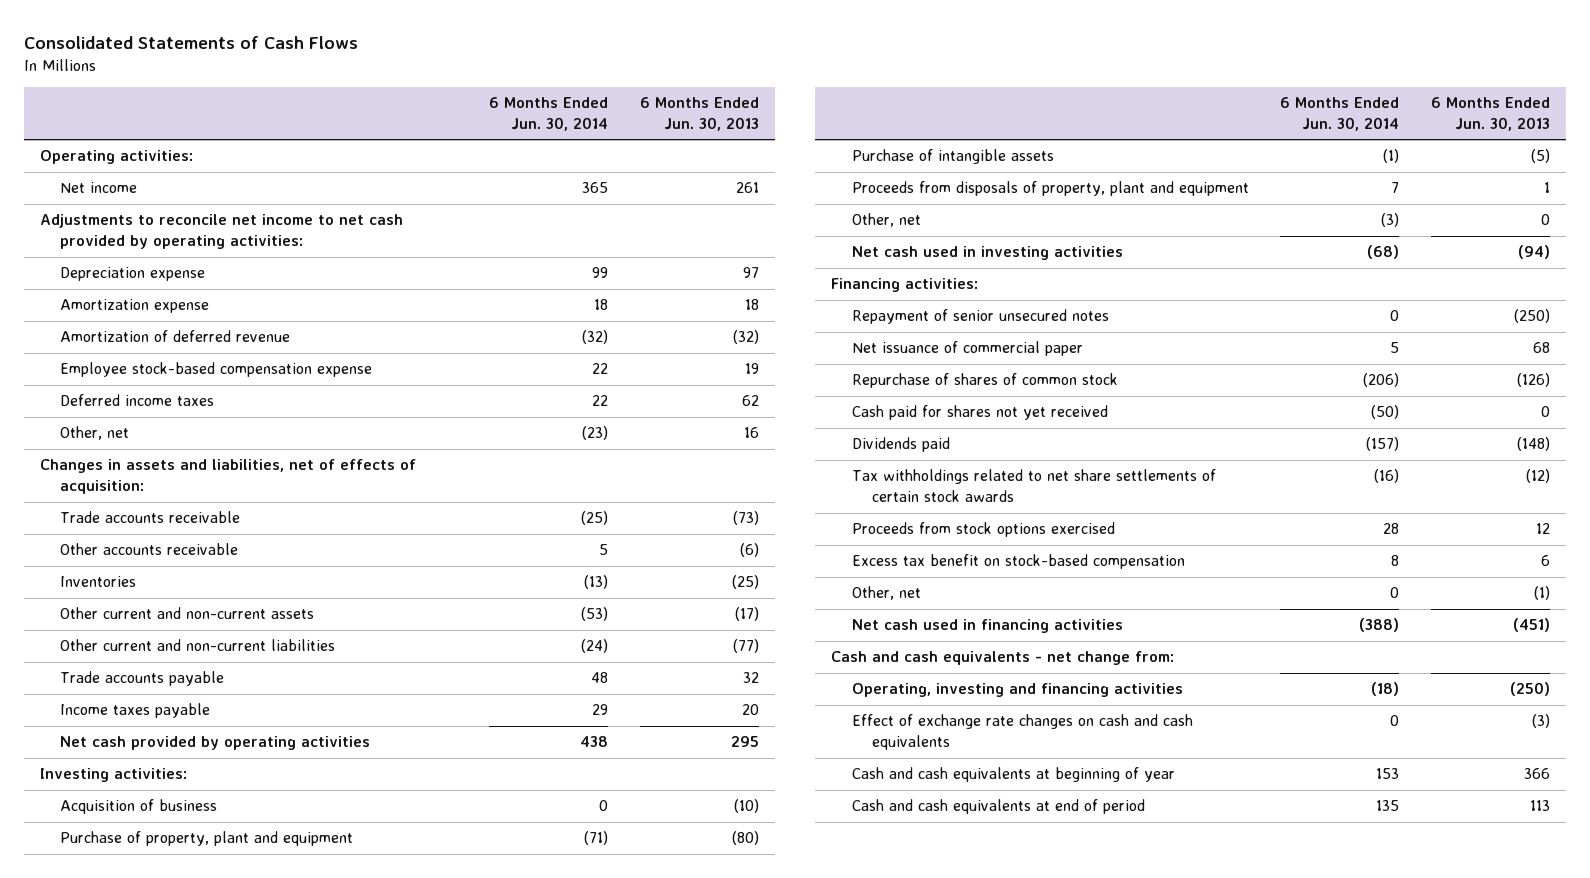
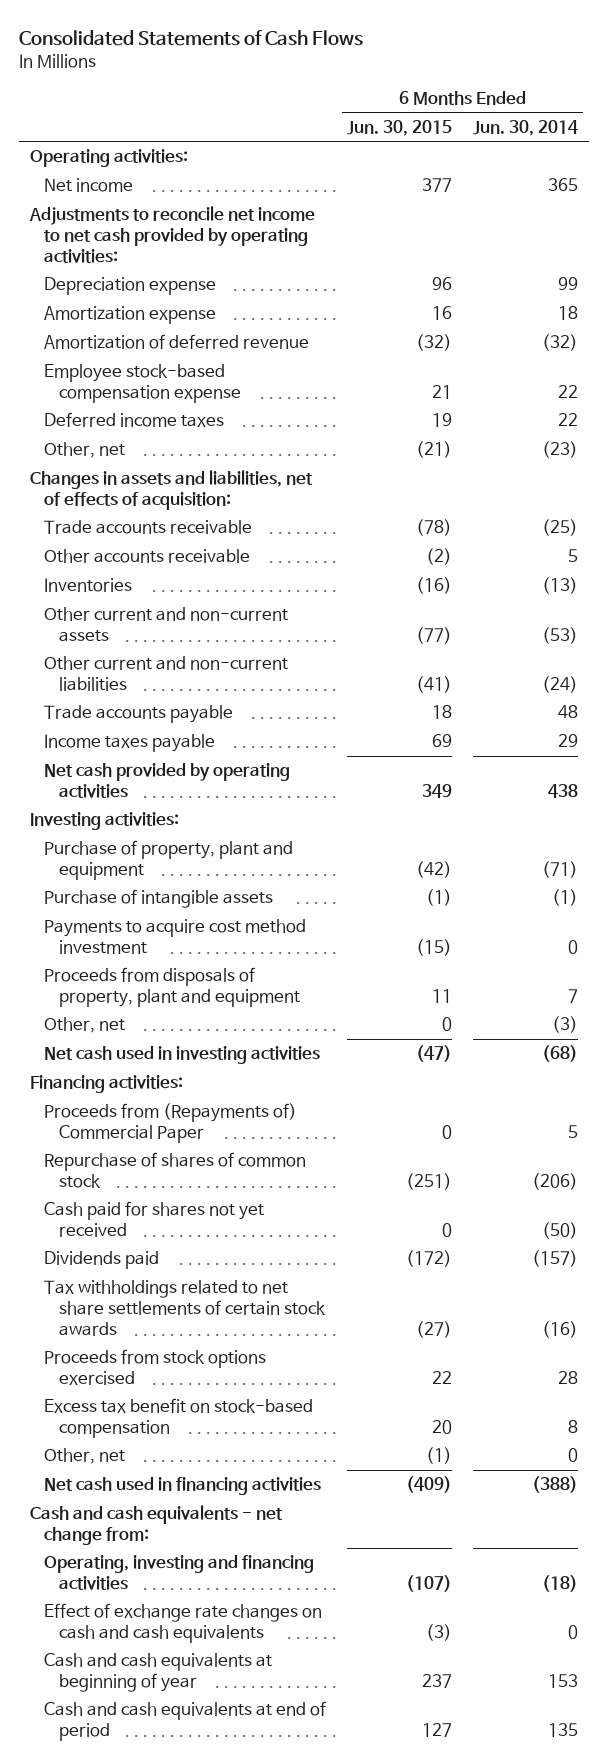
- | 6 Months Ended Jun. 30, 2014 | 6 Months Ended Jun. 30, 2013
+ | 6 Months Ended Jun. 30, 2015 | 6 Months Ended Jun. 30, 2014
- Acquisition of business | 0 | (10)
+ Payments to acquire cost method investment | (15) | 0
- Repayment of senior unsecured notes | 0 | (250)
- Net issuance of commercial paper | 5 | 68
+ Proceeds from (Repayments of) Commercial Paper | 0 | 5

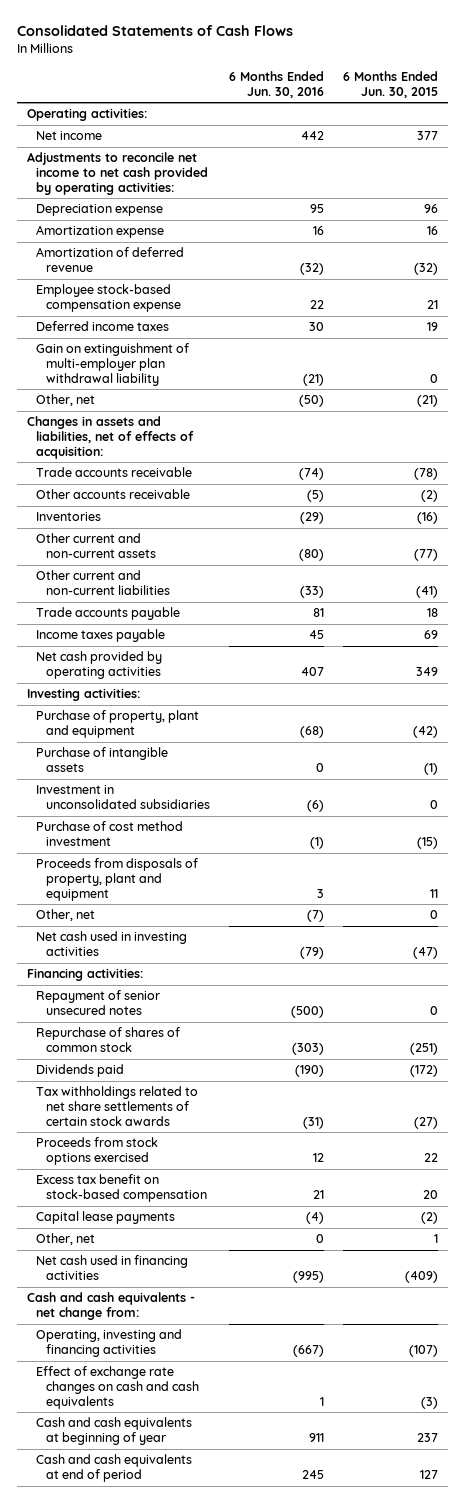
- | 6 Months Ended Jun. 30, 2015 | 6 Months Ended Jun. 30, 2014
+ | 6 Months Ended Jun. 30, 2016 | 6 Months Ended Jun. 30, 2015
+ Gain on extinguishment of multi-employer plan withdrawal liability | (21) | 0
- Payments to acquire cost method investment | (15) | 0
+ Investment in unconsolidated subsidiaries | (6) | 0
+ Purchase of cost method investment | (1) | (15)
- Proceeds from (Repayments of) Commercial Paper | 0 | 5
+ Repayment of senior unsecured notes | (500) | 0
- Cash paid for shares not yet received | 0 | (50)
- Other, net | (1) | 0
+ Capital lease payments | (4) | (2)
+ Other, net | 0 | 1

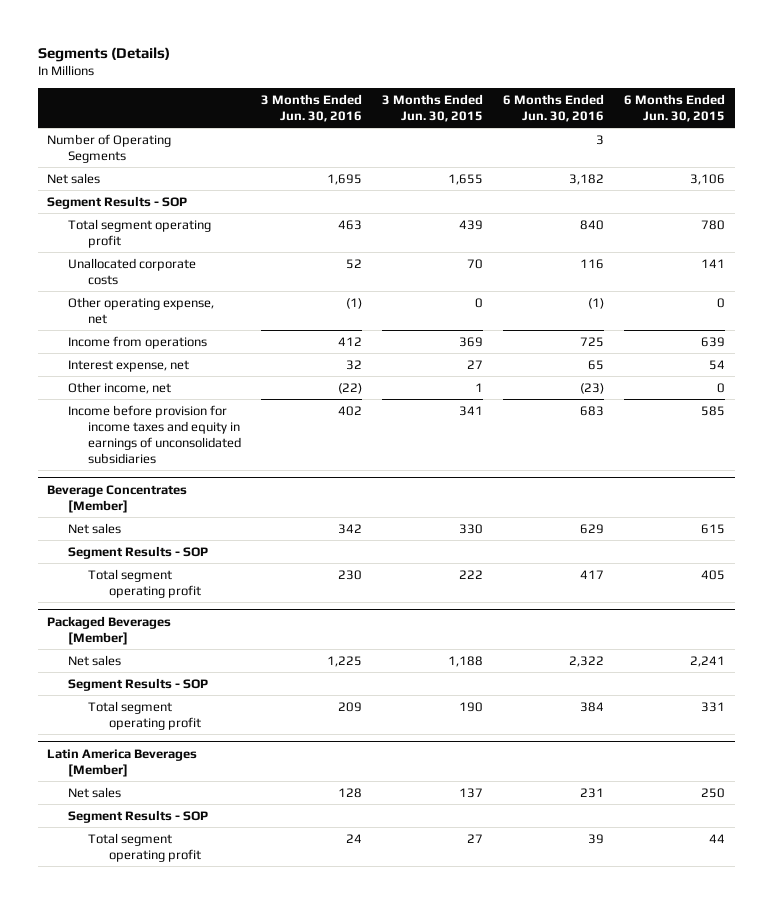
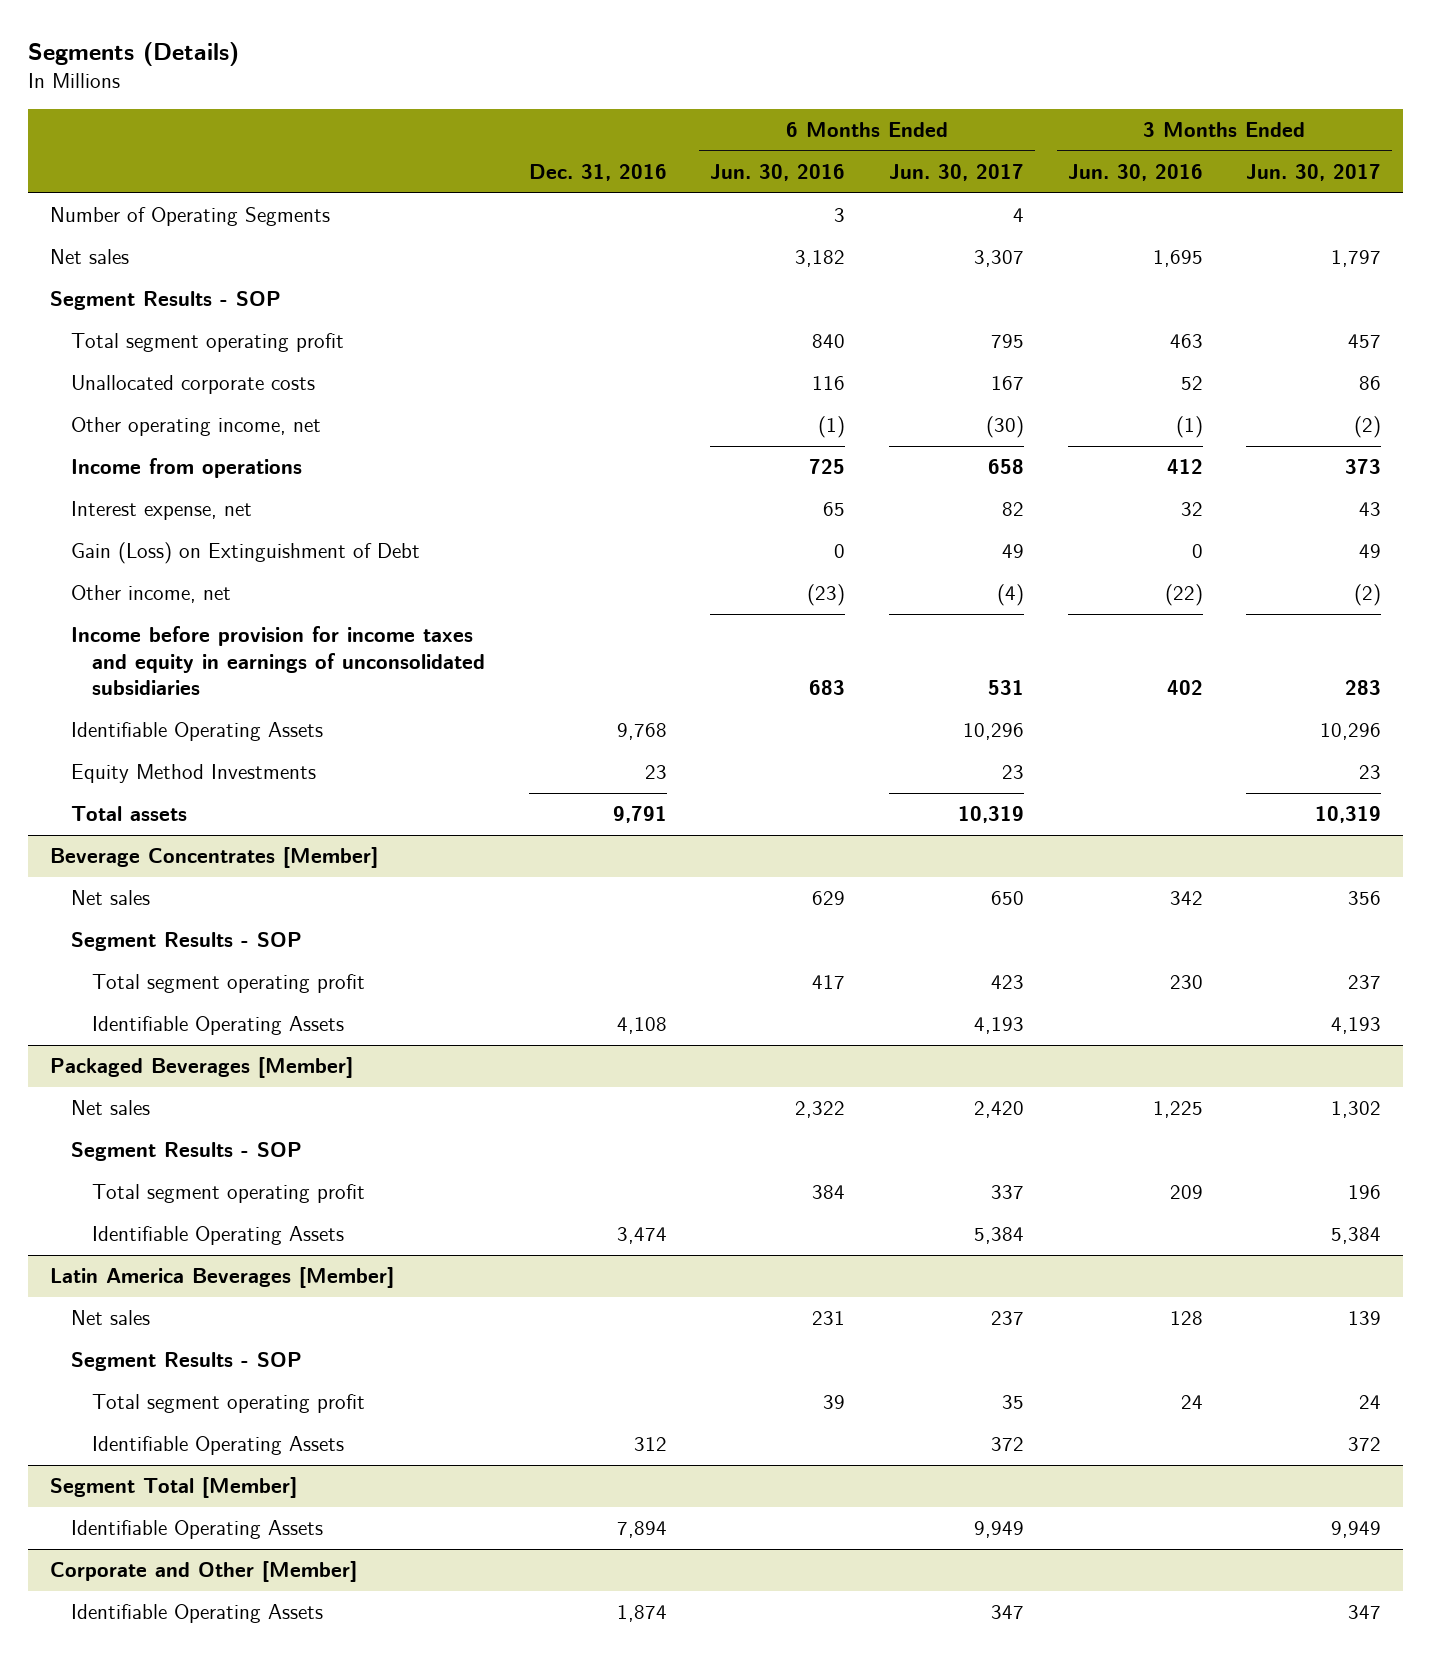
- | 3 Months Ended Jun. 30, 2016 | 3 Months Ended Jun. 30, 2015 | 6 Months Ended Jun. 30, 2016 | 6 Months Ended Jun. 30, 2015
+ | Dec. 31, 2016 | 6 Months Ended Jun. 30, 2016 | 6 Months Ended Jun. 30, 2017 | 3 Months Ended Jun. 30, 2016 | 3 Months Ended Jun. 30, 2017
- Other operating expense, net | (1) | 0 | (1) | 0
+ Other operating income, net | | (1) | (30) | (1) | (2)
+ Gain (Loss) on Extinguishment of Debt | | 0 | 49 | 0 | 49
+ Identifiable Operating Assets | 9,768 | | 10,296 | | 10,296
+ Equity Method Investments | 23 | | 23 | | 23
+ Total assets | 9,791 | | 10,319 | | 10,319
@ Beverage Concentrates [Member]
+ Identifiable Operating Assets | 4,108 | | 4,193 | | 4,193
@ Packaged Beverages [Member]
+ Identifiable Operating Assets | 3,474 | | 5,384 | | 5,384
@ Latin America Beverages [Member]
+ Identifiable Operating Assets | 312 | | 372 | | 372
+ Segment Total [Member]
+ Identifiable Operating Assets | 7,894 | | 9,949 | | 9,949
+ Corporate and Other [Member]
+ Identifiable Operating Assets | 1,874 | | 347 | | 347

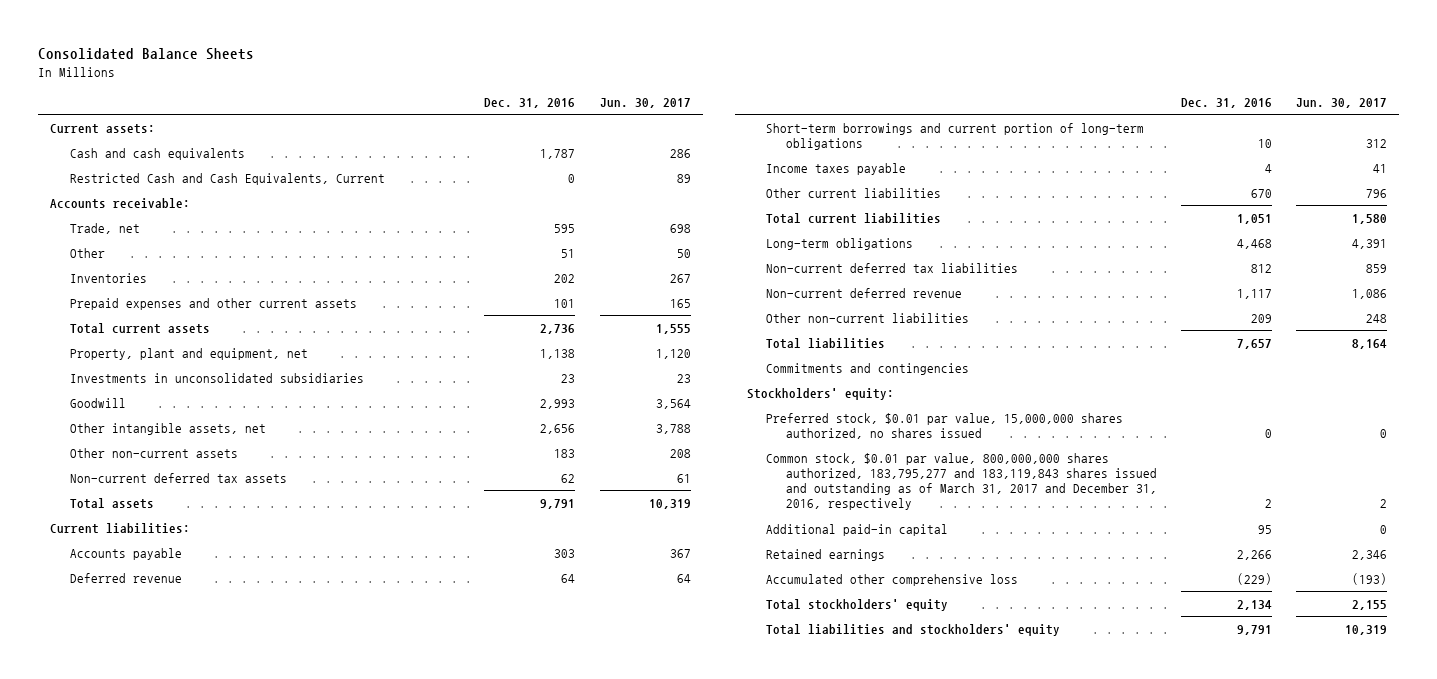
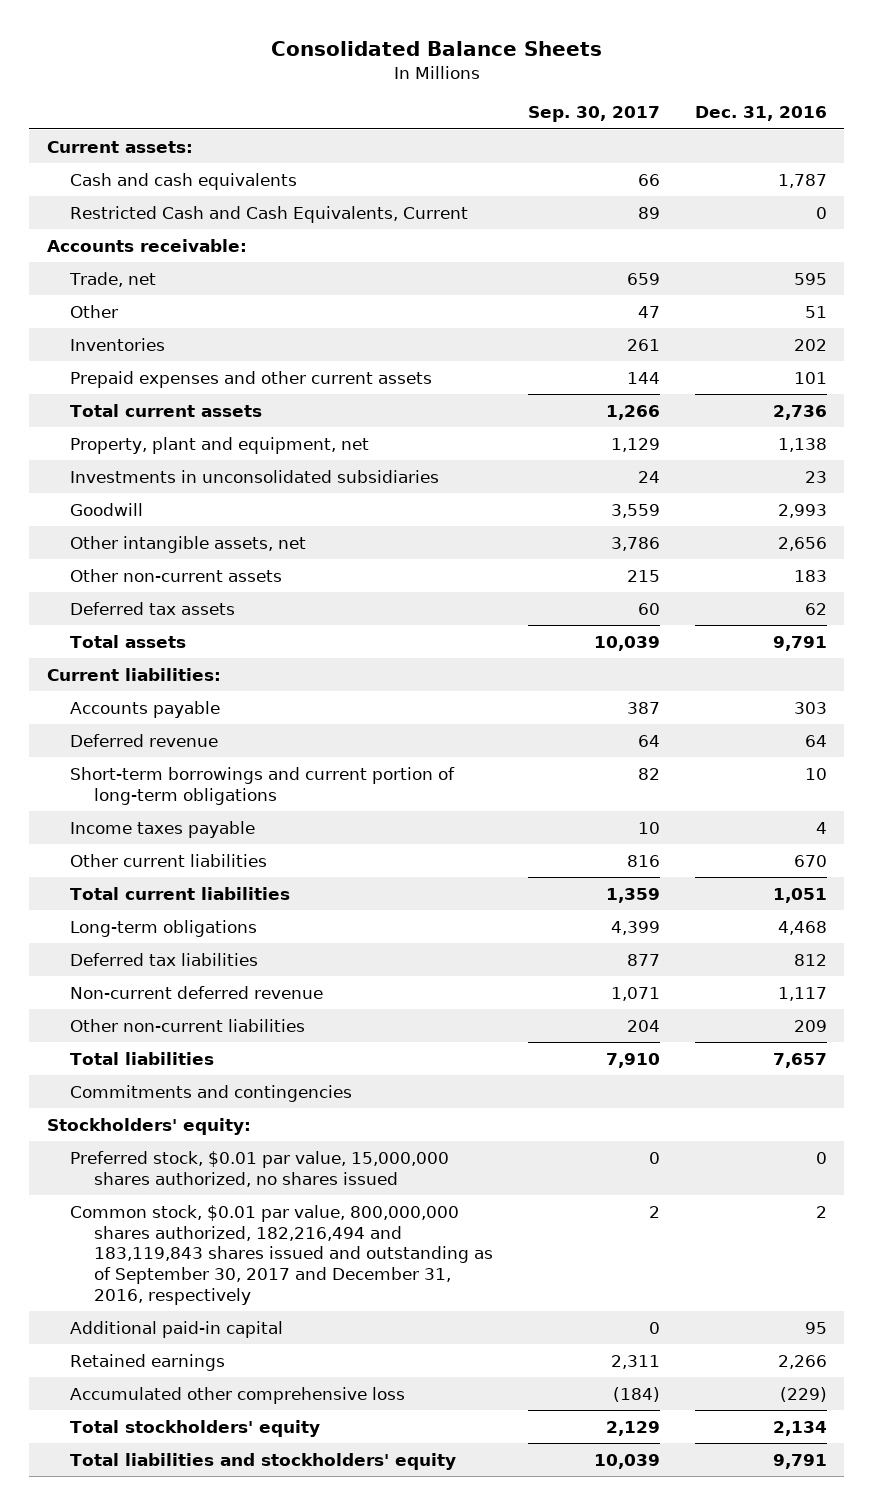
- | Dec. 31, 2016 | Jun. 30, 2017
+ | Sep. 30, 2017 | Dec. 31, 2016
- Non-current deferred tax assets | 62 | 61
+ Deferred tax assets | 60 | 62
- Non-current deferred tax liabilities | 812 | 859
+ Deferred tax liabilities | 877 | 812
- Common stock, $0.01 par value, 800,000,000 shares authorized, 183,795,277 and 183,119,843 shares issued and outstanding as of March 31, 2017 and December 31, 2016, respectively | 2 | 2
+ Common stock, $0.01 par value, 800,000,000 shares authorized, 182,216,494 and 183,119,843 shares issued and outstanding as of September 30, 2017 and December 31, 2016, respectively | 2 | 2

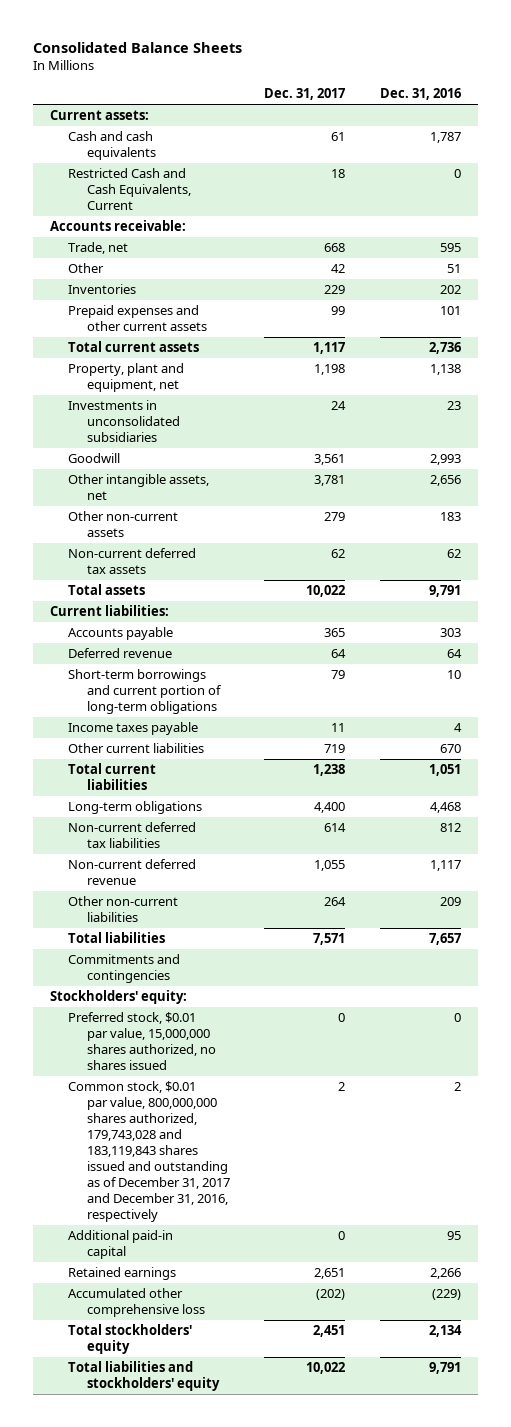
- | Sep. 30, 2017 | Dec. 31, 2016
+ | Dec. 31, 2017 | Dec. 31, 2016
- Deferred tax assets | 60 | 62
+ Non-current deferred tax assets | 62 | 62
- Deferred tax liabilities | 877 | 812
+ Non-current deferred tax liabilities | 614 | 812
- Common stock, $0.01 par value, 800,000,000 shares authorized, 182,216,494 and 183,119,843 shares issued and outstanding as of September 30, 2017 and December 31, 2016, respectively | 2 | 2
+ Common stock, $0.01 par value, 800,000,000 shares authorized, 179,743,028 and 183,119,843 shares issued and outstanding as of December 31, 2017 and December 31, 2016, respectively | 2 | 2

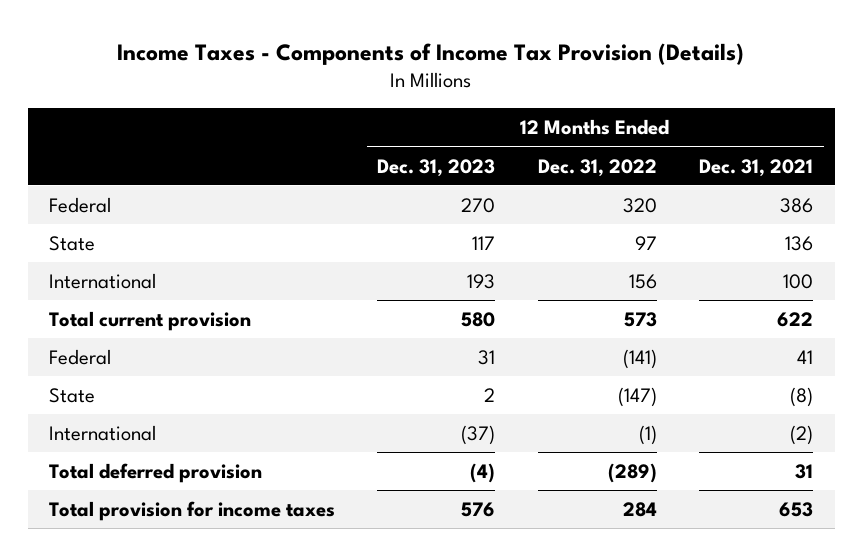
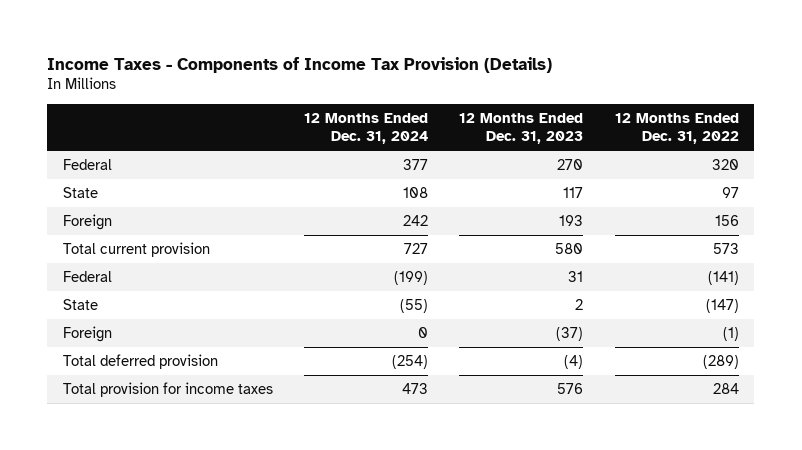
- | 12 Months Ended Dec. 31, 2023 | 12 Months Ended Dec. 31, 2022 | 12 Months Ended Dec. 31, 2021
+ | 12 Months Ended Dec. 31, 2024 | 12 Months Ended Dec. 31, 2023 | 12 Months Ended Dec. 31, 2022
- International | 193 | 156 | 100
+ Foreign | 242 | 193 | 156
- International | (37) | (1) | (2)
+ Foreign | 0 | (37) | (1)

